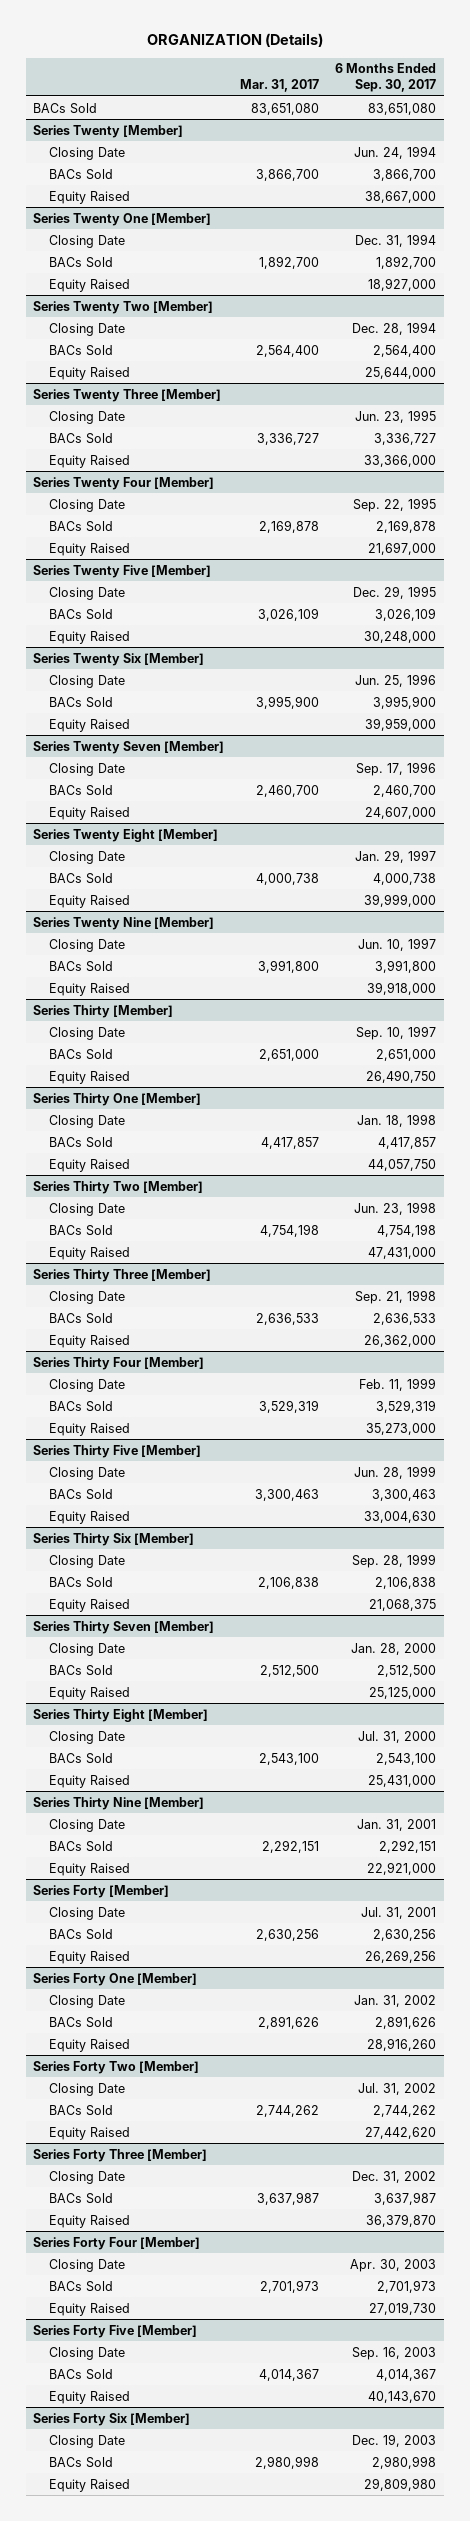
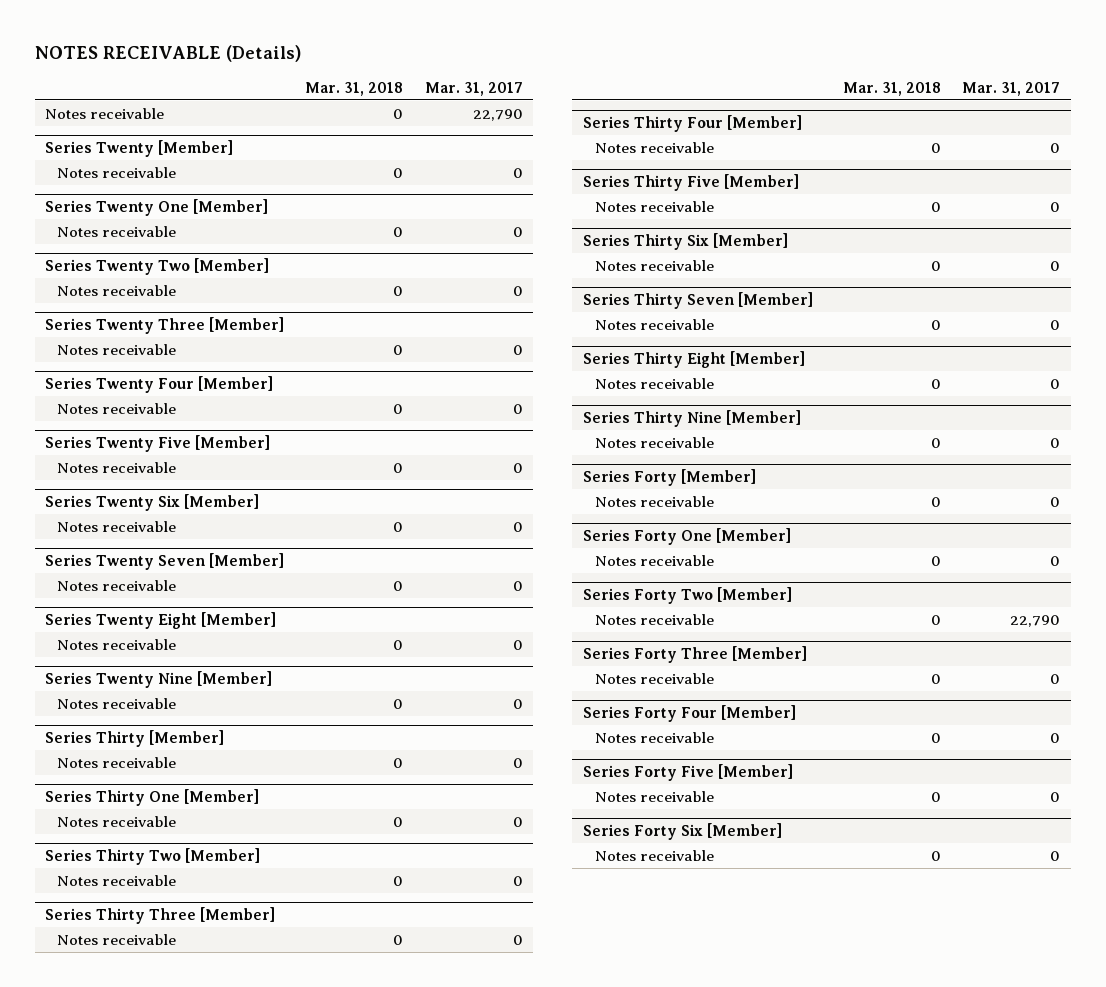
- ORGANIZATION (Details)
+ NOTES RECEIVABLE (Details)
- | Mar. 31, 2017 | 6 Months Ended Sep. 30, 2017
+ | Mar. 31, 2018 | Mar. 31, 2017
- BACs Sold | 83,651,080 | 83,651,080
+ Notes receivable | 0 | 22,790
@ Series Twenty [Member]
- Closing Date | | Jun. 24, 1994
- BACs Sold | 3,866,700 | 3,866,700
- Equity Raised | | 38,667,000
+ Notes receivable | 0 | 0
@ Series Twenty One [Member]
- Closing Date | | Dec. 31, 1994
- BACs Sold | 1,892,700 | 1,892,700
- Equity Raised | | 18,927,000
+ Notes receivable | 0 | 0
@ Series Twenty Two [Member]
- Closing Date | | Dec. 28, 1994
- BACs Sold | 2,564,400 | 2,564,400
- Equity Raised | | 25,644,000
+ Notes receivable | 0 | 0
@ Series Twenty Three [Member]
- Closing Date | | Jun. 23, 1995
- BACs Sold | 3,336,727 | 3,336,727
- Equity Raised | | 33,366,000
+ Notes receivable | 0 | 0
@ Series Twenty Four [Member]
- Closing Date | | Sep. 22, 1995
- BACs Sold | 2,169,878 | 2,169,878
- Equity Raised | | 21,697,000
+ Notes receivable | 0 | 0
@ Series Twenty Five [Member]
- Closing Date | | Dec. 29, 1995
- BACs Sold | 3,026,109 | 3,026,109
- Equity Raised | | 30,248,000
+ Notes receivable | 0 | 0
@ Series Twenty Six [Member]
- Closing Date | | Jun. 25, 1996
- BACs Sold | 3,995,900 | 3,995,900
- Equity Raised | | 39,959,000
+ Notes receivable | 0 | 0
@ Series Twenty Seven [Member]
- Closing Date | | Sep. 17, 1996
- BACs Sold | 2,460,700 | 2,460,700
- Equity Raised | | 24,607,000
+ Notes receivable | 0 | 0
@ Series Twenty Eight [Member]
- Closing Date | | Jan. 29, 1997
- BACs Sold | 4,000,738 | 4,000,738
- Equity Raised | | 39,999,000
+ Notes receivable | 0 | 0
@ Series Twenty Nine [Member]
- Closing Date | | Jun. 10, 1997
- BACs Sold | 3,991,800 | 3,991,800
- Equity Raised | | 39,918,000
+ Notes receivable | 0 | 0
@ Series Thirty [Member]
- Closing Date | | Sep. 10, 1997
- BACs Sold | 2,651,000 | 2,651,000
- Equity Raised | | 26,490,750
+ Notes receivable | 0 | 0
@ Series Thirty One [Member]
- Closing Date | | Jan. 18, 1998
- BACs Sold | 4,417,857 | 4,417,857
- Equity Raised | | 44,057,750
+ Notes receivable | 0 | 0
@ Series Thirty Two [Member]
- Closing Date | | Jun. 23, 1998
- BACs Sold | 4,754,198 | 4,754,198
- Equity Raised | | 47,431,000
+ Notes receivable | 0 | 0
@ Series Thirty Three [Member]
- Closing Date | | Sep. 21, 1998
- BACs Sold | 2,636,533 | 2,636,533
- Equity Raised | | 26,362,000
+ Notes receivable | 0 | 0
@ Series Thirty Four [Member]
- Closing Date | | Feb. 11, 1999
- BACs Sold | 3,529,319 | 3,529,319
- Equity Raised | | 35,273,000
+ Notes receivable | 0 | 0
@ Series Thirty Five [Member]
- Closing Date | | Jun. 28, 1999
- BACs Sold | 3,300,463 | 3,300,463
- Equity Raised | | 33,004,630
+ Notes receivable | 0 | 0
@ Series Thirty Six [Member]
- Closing Date | | Sep. 28, 1999
- BACs Sold | 2,106,838 | 2,106,838
- Equity Raised | | 21,068,375
+ Notes receivable | 0 | 0
@ Series Thirty Seven [Member]
- Closing Date | | Jan. 28, 2000
- BACs Sold | 2,512,500 | 2,512,500
- Equity Raised | | 25,125,000
+ Notes receivable | 0 | 0
@ Series Thirty Eight [Member]
- Closing Date | | Jul. 31, 2000
- BACs Sold | 2,543,100 | 2,543,100
- Equity Raised | | 25,431,000
+ Notes receivable | 0 | 0
@ Series Thirty Nine [Member]
- Closing Date | | Jan. 31, 2001
- BACs Sold | 2,292,151 | 2,292,151
- Equity Raised | | 22,921,000
+ Notes receivable | 0 | 0
@ Series Forty [Member]
- Closing Date | | Jul. 31, 2001
- BACs Sold | 2,630,256 | 2,630,256
- Equity Raised | | 26,269,256
+ Notes receivable | 0 | 0
@ Series Forty One [Member]
- Closing Date | | Jan. 31, 2002
- BACs Sold | 2,891,626 | 2,891,626
- Equity Raised | | 28,916,260
+ Notes receivable | 0 | 0
@ Series Forty Two [Member]
- Closing Date | | Jul. 31, 2002
- BACs Sold | 2,744,262 | 2,744,262
- Equity Raised | | 27,442,620
+ Notes receivable | 0 | 22,790
@ Series Forty Three [Member]
- Closing Date | | Dec. 31, 2002
- BACs Sold | 3,637,987 | 3,637,987
- Equity Raised | | 36,379,870
+ Notes receivable | 0 | 0
@ Series Forty Four [Member]
- Closing Date | | Apr. 30, 2003
- BACs Sold | 2,701,973 | 2,701,973
- Equity Raised | | 27,019,730
+ Notes receivable | 0 | 0
@ Series Forty Five [Member]
- Closing Date | | Sep. 16, 2003
- BACs Sold | 4,014,367 | 4,014,367
- Equity Raised | | 40,143,670
+ Notes receivable | 0 | 0
@ Series Forty Six [Member]
- Closing Date | | Dec. 19, 2003
- BACs Sold | 2,980,998 | 2,980,998
- Equity Raised | | 29,809,980
+ Notes receivable | 0 | 0

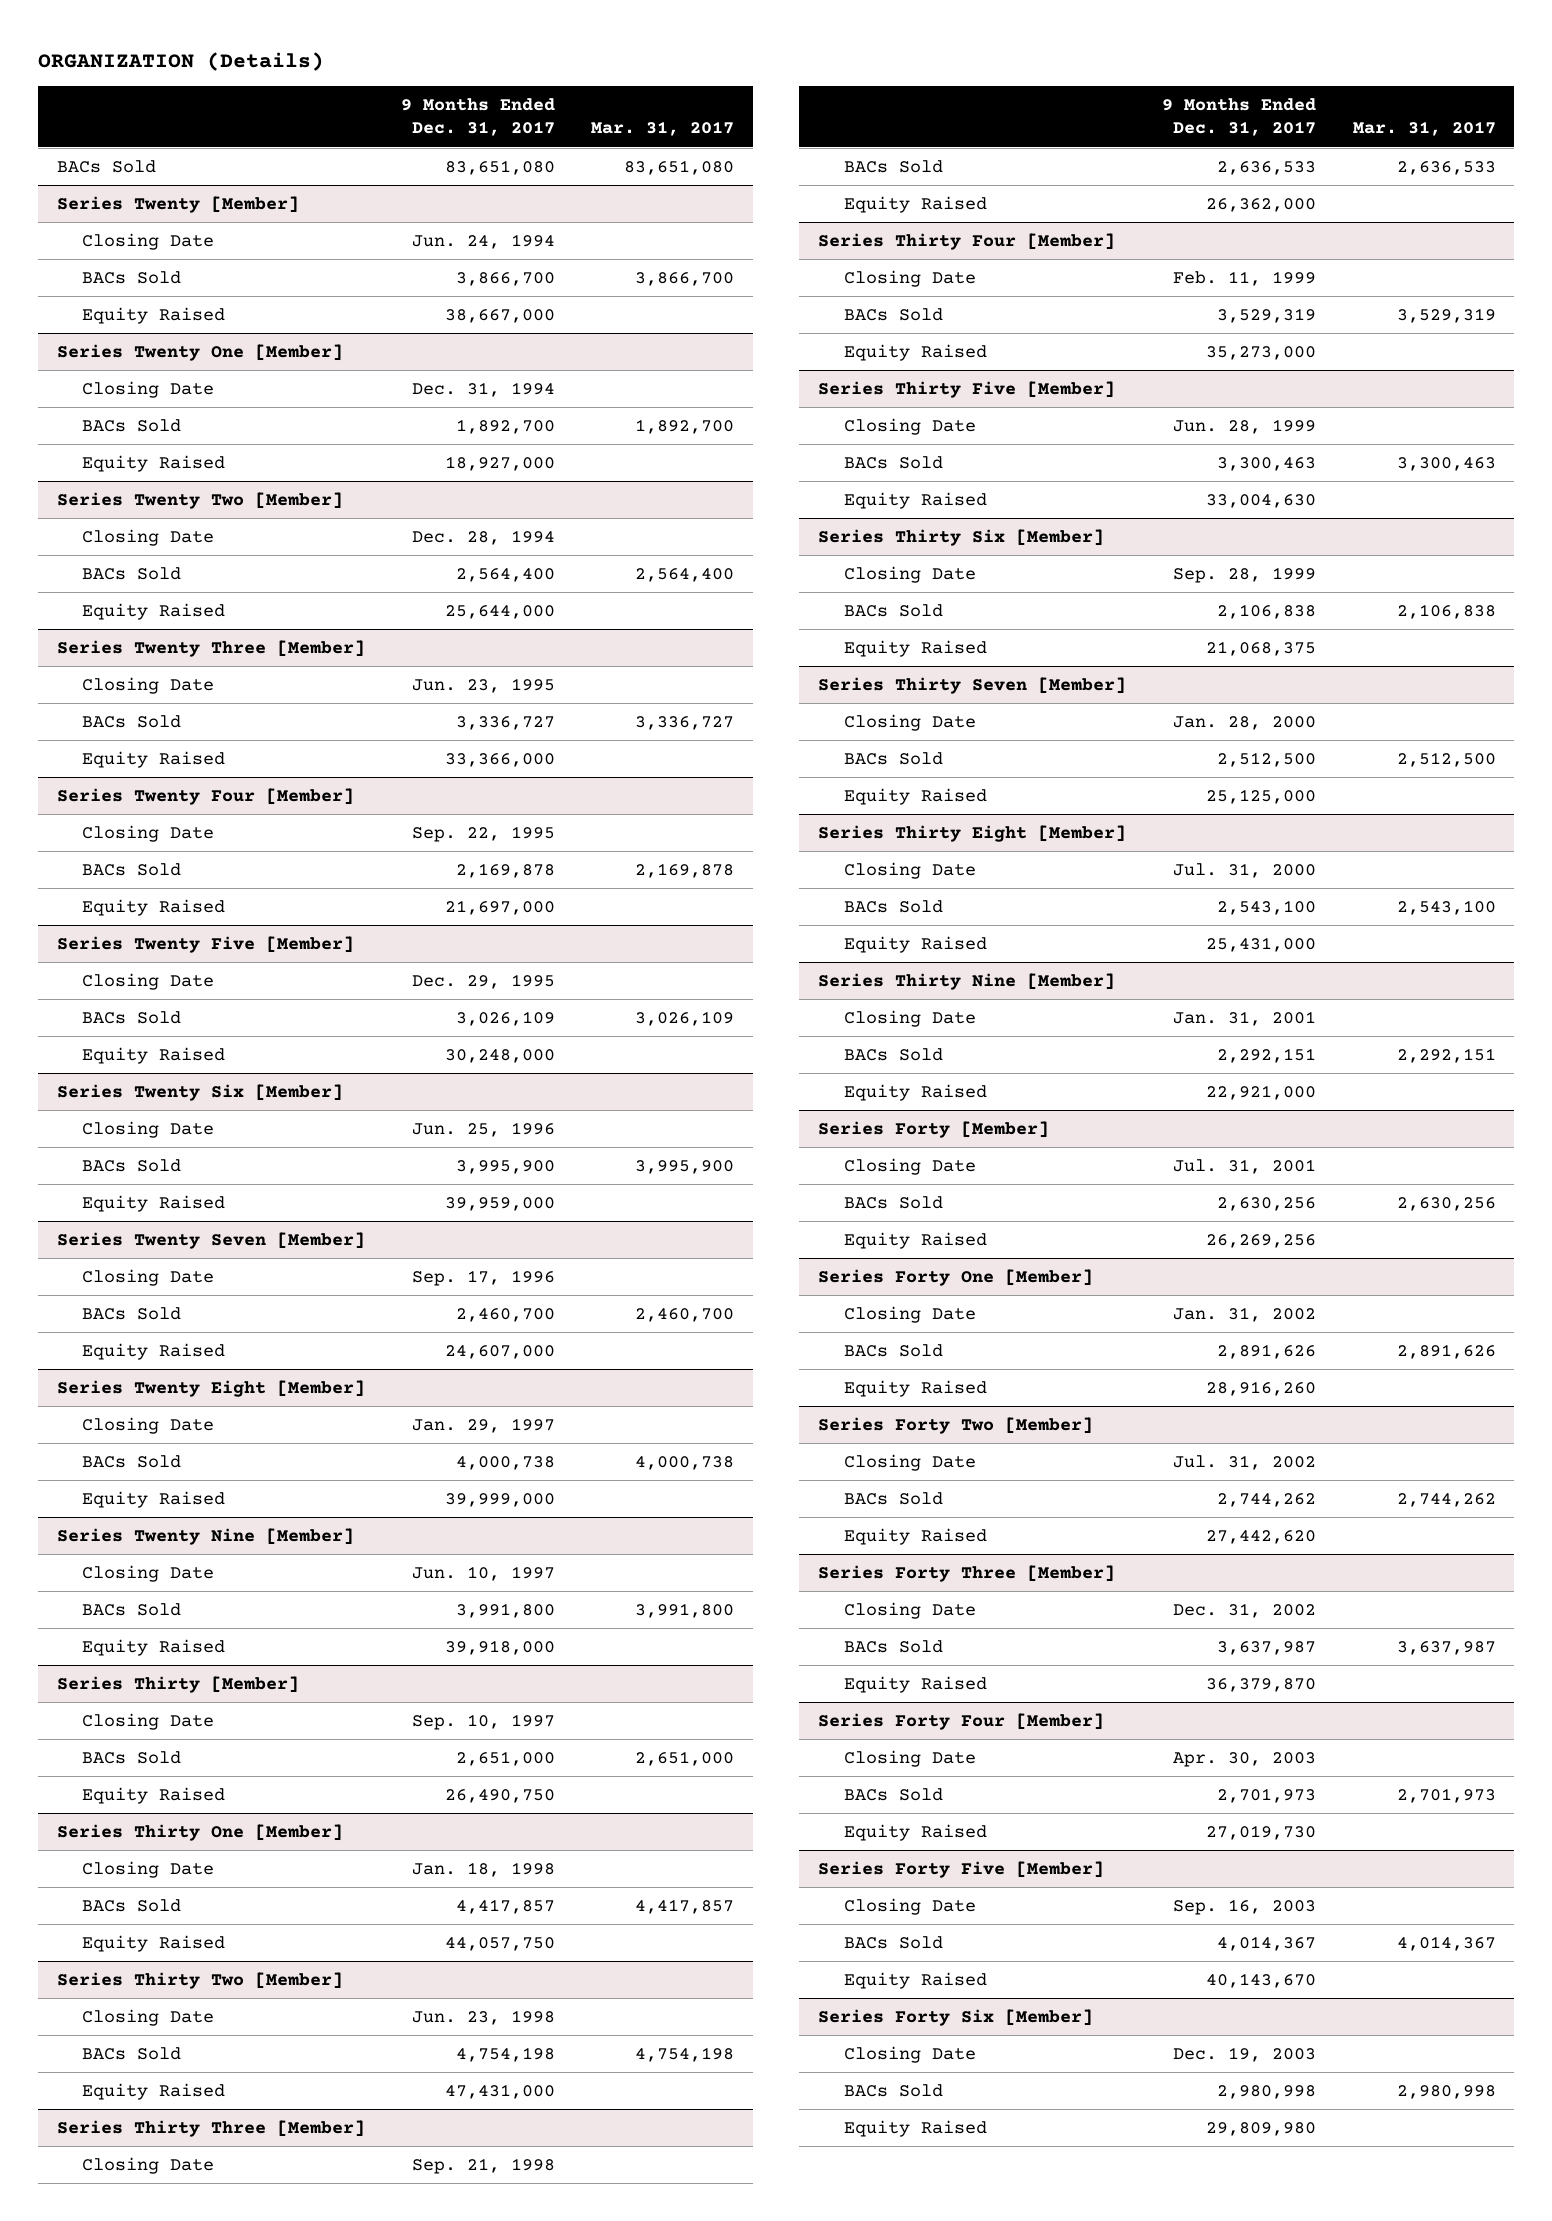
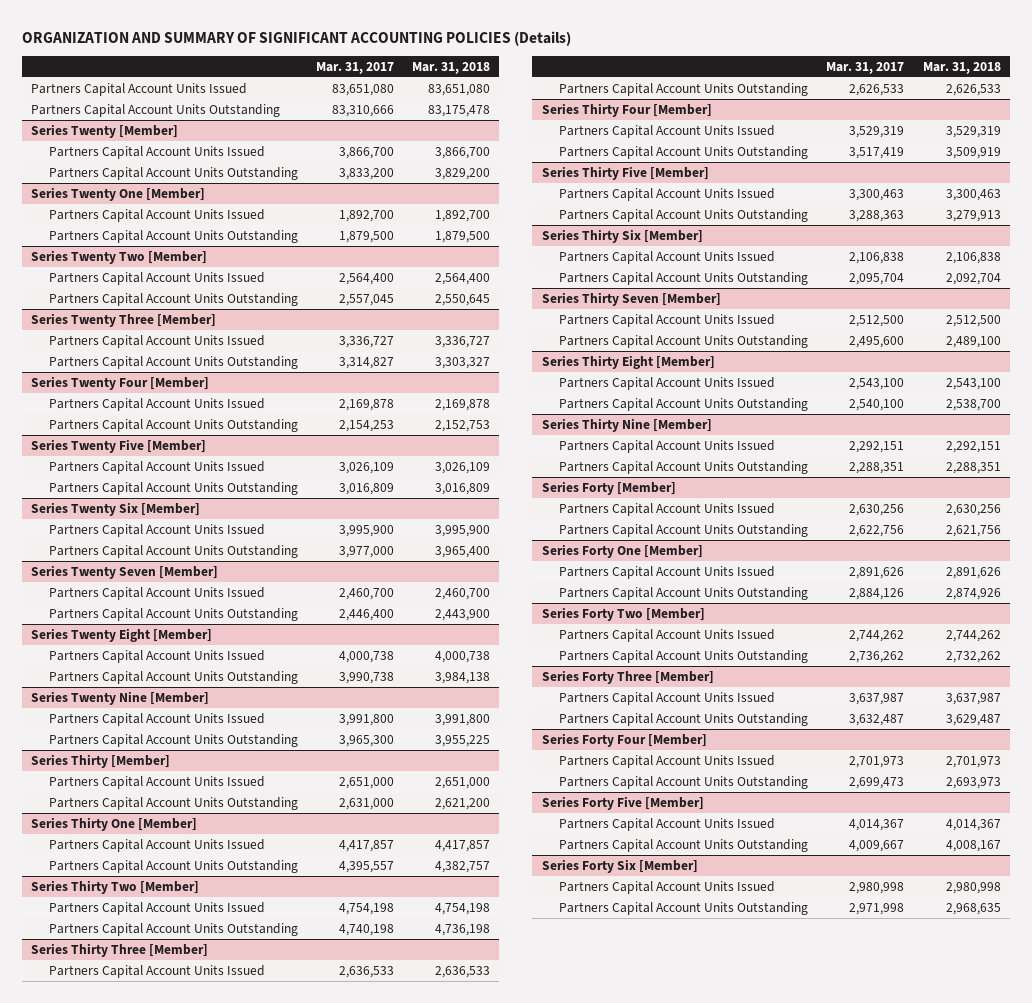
- ORGANIZATION (Details)
+ ORGANIZATION AND SUMMARY OF SIGNIFICANT ACCOUNTING POLICIES (Details)
- | 9 Months Ended Dec. 31, 2017 | Mar. 31, 2017
+ | Mar. 31, 2017 | Mar. 31, 2018
- BACs Sold | 83,651,080 | 83,651,080
+ Partners Capital Account Units Issued | 83,651,080 | 83,651,080
+ Partners Capital Account Units Outstanding | 83,310,666 | 83,175,478
@ Series Twenty [Member]
- Closing Date | Jun. 24, 1994 |
- BACs Sold | 3,866,700 | 3,866,700
- Equity Raised | 38,667,000 |
+ Partners Capital Account Units Issued | 3,866,700 | 3,866,700
+ Partners Capital Account Units Outstanding | 3,833,200 | 3,829,200
@ Series Twenty One [Member]
- Closing Date | Dec. 31, 1994 |
- BACs Sold | 1,892,700 | 1,892,700
- Equity Raised | 18,927,000 |
+ Partners Capital Account Units Issued | 1,892,700 | 1,892,700
+ Partners Capital Account Units Outstanding | 1,879,500 | 1,879,500
@ Series Twenty Two [Member]
- Closing Date | Dec. 28, 1994 |
- BACs Sold | 2,564,400 | 2,564,400
- Equity Raised | 25,644,000 |
+ Partners Capital Account Units Issued | 2,564,400 | 2,564,400
+ Partners Capital Account Units Outstanding | 2,557,045 | 2,550,645
@ Series Twenty Three [Member]
- Closing Date | Jun. 23, 1995 |
- BACs Sold | 3,336,727 | 3,336,727
- Equity Raised | 33,366,000 |
+ Partners Capital Account Units Issued | 3,336,727 | 3,336,727
+ Partners Capital Account Units Outstanding | 3,314,827 | 3,303,327
@ Series Twenty Four [Member]
- Closing Date | Sep. 22, 1995 |
- BACs Sold | 2,169,878 | 2,169,878
- Equity Raised | 21,697,000 |
+ Partners Capital Account Units Issued | 2,169,878 | 2,169,878
+ Partners Capital Account Units Outstanding | 2,154,253 | 2,152,753
@ Series Twenty Five [Member]
- Closing Date | Dec. 29, 1995 |
- BACs Sold | 3,026,109 | 3,026,109
- Equity Raised | 30,248,000 |
+ Partners Capital Account Units Issued | 3,026,109 | 3,026,109
+ Partners Capital Account Units Outstanding | 3,016,809 | 3,016,809
@ Series Twenty Six [Member]
- Closing Date | Jun. 25, 1996 |
- BACs Sold | 3,995,900 | 3,995,900
- Equity Raised | 39,959,000 |
+ Partners Capital Account Units Issued | 3,995,900 | 3,995,900
+ Partners Capital Account Units Outstanding | 3,977,000 | 3,965,400
@ Series Twenty Seven [Member]
- Closing Date | Sep. 17, 1996 |
- BACs Sold | 2,460,700 | 2,460,700
- Equity Raised | 24,607,000 |
+ Partners Capital Account Units Issued | 2,460,700 | 2,460,700
+ Partners Capital Account Units Outstanding | 2,446,400 | 2,443,900
@ Series Twenty Eight [Member]
- Closing Date | Jan. 29, 1997 |
- BACs Sold | 4,000,738 | 4,000,738
- Equity Raised | 39,999,000 |
+ Partners Capital Account Units Issued | 4,000,738 | 4,000,738
+ Partners Capital Account Units Outstanding | 3,990,738 | 3,984,138
@ Series Twenty Nine [Member]
- Closing Date | Jun. 10, 1997 |
- BACs Sold | 3,991,800 | 3,991,800
- Equity Raised | 39,918,000 |
+ Partners Capital Account Units Issued | 3,991,800 | 3,991,800
+ Partners Capital Account Units Outstanding | 3,965,300 | 3,955,225
@ Series Thirty [Member]
- Closing Date | Sep. 10, 1997 |
- BACs Sold | 2,651,000 | 2,651,000
- Equity Raised | 26,490,750 |
+ Partners Capital Account Units Issued | 2,651,000 | 2,651,000
+ Partners Capital Account Units Outstanding | 2,631,000 | 2,621,200
@ Series Thirty One [Member]
- Closing Date | Jan. 18, 1998 |
- BACs Sold | 4,417,857 | 4,417,857
- Equity Raised | 44,057,750 |
+ Partners Capital Account Units Issued | 4,417,857 | 4,417,857
+ Partners Capital Account Units Outstanding | 4,395,557 | 4,382,757
@ Series Thirty Two [Member]
- Closing Date | Jun. 23, 1998 |
- BACs Sold | 4,754,198 | 4,754,198
- Equity Raised | 47,431,000 |
+ Partners Capital Account Units Issued | 4,754,198 | 4,754,198
+ Partners Capital Account Units Outstanding | 4,740,198 | 4,736,198
@ Series Thirty Three [Member]
- Closing Date | Sep. 21, 1998 |
- BACs Sold | 2,636,533 | 2,636,533
- Equity Raised | 26,362,000 |
+ Partners Capital Account Units Issued | 2,636,533 | 2,636,533
+ Partners Capital Account Units Outstanding | 2,626,533 | 2,626,533
@ Series Thirty Four [Member]
- Closing Date | Feb. 11, 1999 |
- BACs Sold | 3,529,319 | 3,529,319
- Equity Raised | 35,273,000 |
+ Partners Capital Account Units Issued | 3,529,319 | 3,529,319
+ Partners Capital Account Units Outstanding | 3,517,419 | 3,509,919
@ Series Thirty Five [Member]
- Closing Date | Jun. 28, 1999 |
- BACs Sold | 3,300,463 | 3,300,463
- Equity Raised | 33,004,630 |
+ Partners Capital Account Units Issued | 3,300,463 | 3,300,463
+ Partners Capital Account Units Outstanding | 3,288,363 | 3,279,913
@ Series Thirty Six [Member]
- Closing Date | Sep. 28, 1999 |
- BACs Sold | 2,106,838 | 2,106,838
- Equity Raised | 21,068,375 |
+ Partners Capital Account Units Issued | 2,106,838 | 2,106,838
+ Partners Capital Account Units Outstanding | 2,095,704 | 2,092,704
@ Series Thirty Seven [Member]
- Closing Date | Jan. 28, 2000 |
- BACs Sold | 2,512,500 | 2,512,500
- Equity Raised | 25,125,000 |
+ Partners Capital Account Units Issued | 2,512,500 | 2,512,500
+ Partners Capital Account Units Outstanding | 2,495,600 | 2,489,100
@ Series Thirty Eight [Member]
- Closing Date | Jul. 31, 2000 |
- BACs Sold | 2,543,100 | 2,543,100
- Equity Raised | 25,431,000 |
+ Partners Capital Account Units Issued | 2,543,100 | 2,543,100
+ Partners Capital Account Units Outstanding | 2,540,100 | 2,538,700
@ Series Thirty Nine [Member]
- Closing Date | Jan. 31, 2001 |
- BACs Sold | 2,292,151 | 2,292,151
- Equity Raised | 22,921,000 |
+ Partners Capital Account Units Issued | 2,292,151 | 2,292,151
+ Partners Capital Account Units Outstanding | 2,288,351 | 2,288,351
@ Series Forty [Member]
- Closing Date | Jul. 31, 2001 |
- BACs Sold | 2,630,256 | 2,630,256
- Equity Raised | 26,269,256 |
+ Partners Capital Account Units Issued | 2,630,256 | 2,630,256
+ Partners Capital Account Units Outstanding | 2,622,756 | 2,621,756
@ Series Forty One [Member]
- Closing Date | Jan. 31, 2002 |
- BACs Sold | 2,891,626 | 2,891,626
- Equity Raised | 28,916,260 |
+ Partners Capital Account Units Issued | 2,891,626 | 2,891,626
+ Partners Capital Account Units Outstanding | 2,884,126 | 2,874,926
@ Series Forty Two [Member]
- Closing Date | Jul. 31, 2002 |
- BACs Sold | 2,744,262 | 2,744,262
- Equity Raised | 27,442,620 |
+ Partners Capital Account Units Issued | 2,744,262 | 2,744,262
+ Partners Capital Account Units Outstanding | 2,736,262 | 2,732,262
@ Series Forty Three [Member]
- Closing Date | Dec. 31, 2002 |
- BACs Sold | 3,637,987 | 3,637,987
- Equity Raised | 36,379,870 |
+ Partners Capital Account Units Issued | 3,637,987 | 3,637,987
+ Partners Capital Account Units Outstanding | 3,632,487 | 3,629,487
@ Series Forty Four [Member]
- Closing Date | Apr. 30, 2003 |
- BACs Sold | 2,701,973 | 2,701,973
- Equity Raised | 27,019,730 |
+ Partners Capital Account Units Issued | 2,701,973 | 2,701,973
+ Partners Capital Account Units Outstanding | 2,699,473 | 2,693,973
@ Series Forty Five [Member]
- Closing Date | Sep. 16, 2003 |
- BACs Sold | 4,014,367 | 4,014,367
- Equity Raised | 40,143,670 |
+ Partners Capital Account Units Issued | 4,014,367 | 4,014,367
+ Partners Capital Account Units Outstanding | 4,009,667 | 4,008,167
@ Series Forty Six [Member]
- Closing Date | Dec. 19, 2003 |
- BACs Sold | 2,980,998 | 2,980,998
- Equity Raised | 29,809,980 |
+ Partners Capital Account Units Issued | 2,980,998 | 2,980,998
+ Partners Capital Account Units Outstanding | 2,971,998 | 2,968,635

